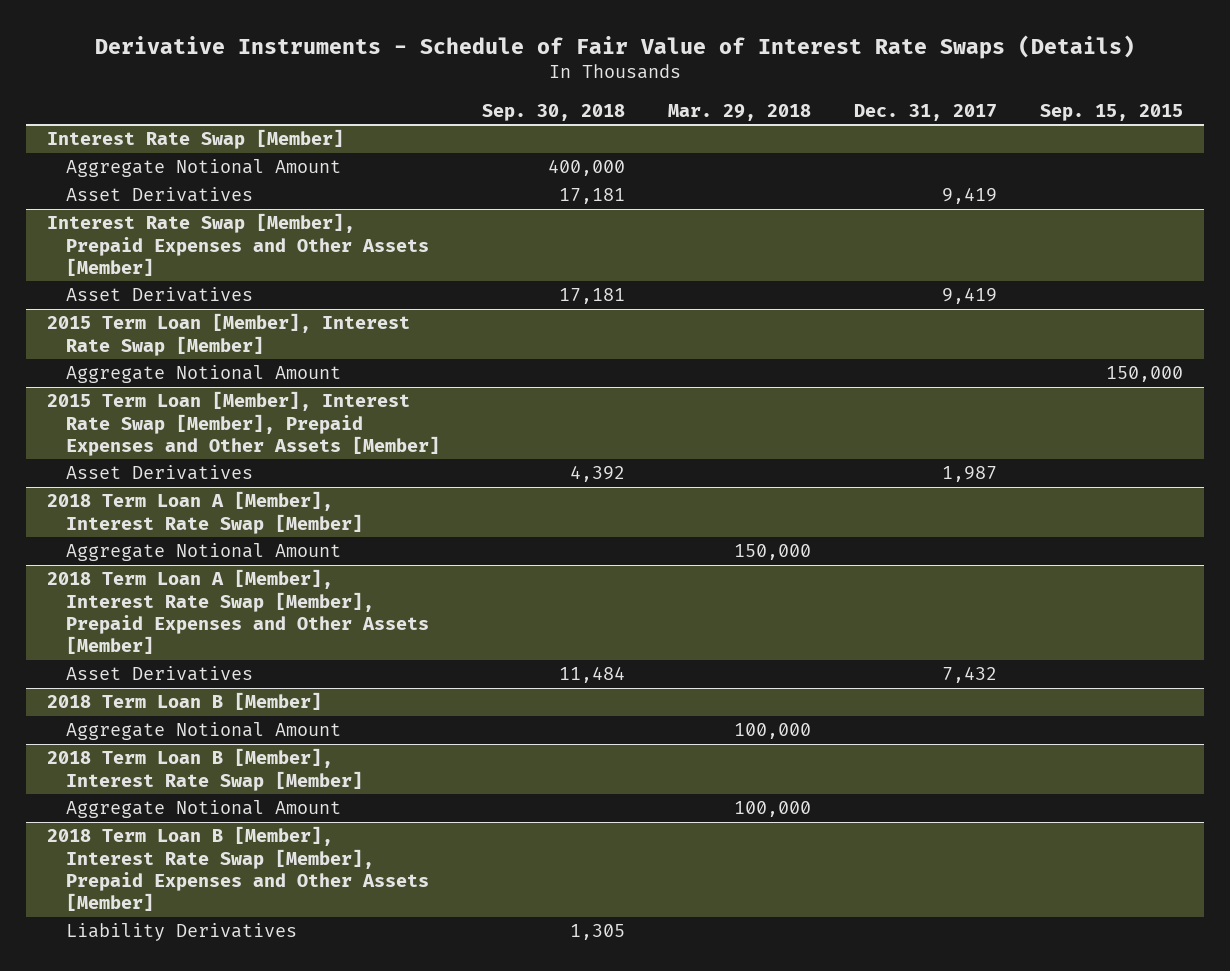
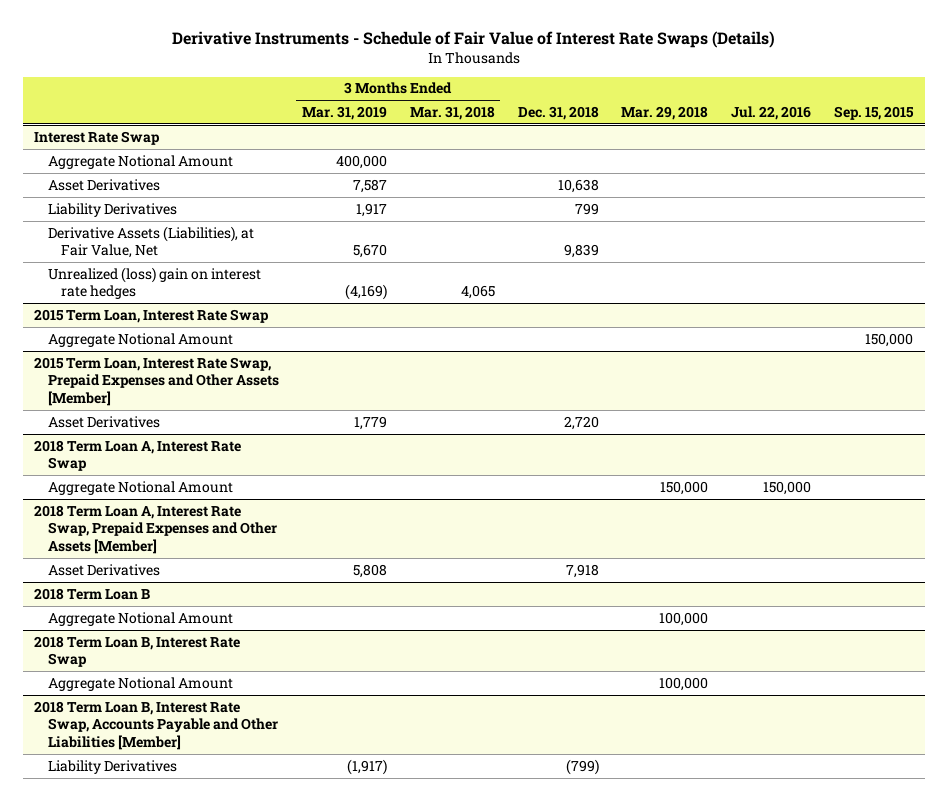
- | Sep. 30, 2018 | Mar. 29, 2018 | Dec. 31, 2017 | Sep. 15, 2015
+ | 3 Months Ended Mar. 31, 2019 | 3 Months Ended Mar. 31, 2018 | Dec. 31, 2018 | Mar. 29, 2018 | Jul. 22, 2016 | Sep. 15, 2015
- Interest Rate Swap [Member]
+ Interest Rate Swap
- Interest Rate Swap [Member], Prepaid Expenses and Other Assets [Member]
- Asset Derivatives | 17,181 | | 9,419 |
- 2015 Term Loan [Member], Interest Rate Swap [Member]
+ Liability Derivatives | 1,917 | | 799 | | |
+ Derivative Assets (Liabilities), at Fair Value, Net | 5,670 | | 9,839 | | |
+ Unrealized (loss) gain on interest rate hedges | (4,169) | 4,065 | | | |
+ 2015 Term Loan, Interest Rate Swap
- 2015 Term Loan [Member], Interest Rate Swap [Member], Prepaid Expenses and Other Assets [Member]
+ 2015 Term Loan, Interest Rate Swap, Prepaid Expenses and Other Assets [Member]
- 2018 Term Loan A [Member], Interest Rate Swap [Member]
+ 2018 Term Loan A, Interest Rate Swap
- 2018 Term Loan A [Member], Interest Rate Swap [Member], Prepaid Expenses and Other Assets [Member]
+ 2018 Term Loan A, Interest Rate Swap, Prepaid Expenses and Other Assets [Member]
- 2018 Term Loan B [Member]
+ 2018 Term Loan B
- 2018 Term Loan B [Member], Interest Rate Swap [Member]
+ 2018 Term Loan B, Interest Rate Swap
- 2018 Term Loan B [Member], Interest Rate Swap [Member], Prepaid Expenses and Other Assets [Member]
+ 2018 Term Loan B, Interest Rate Swap, Accounts Payable and Other Liabilities [Member]

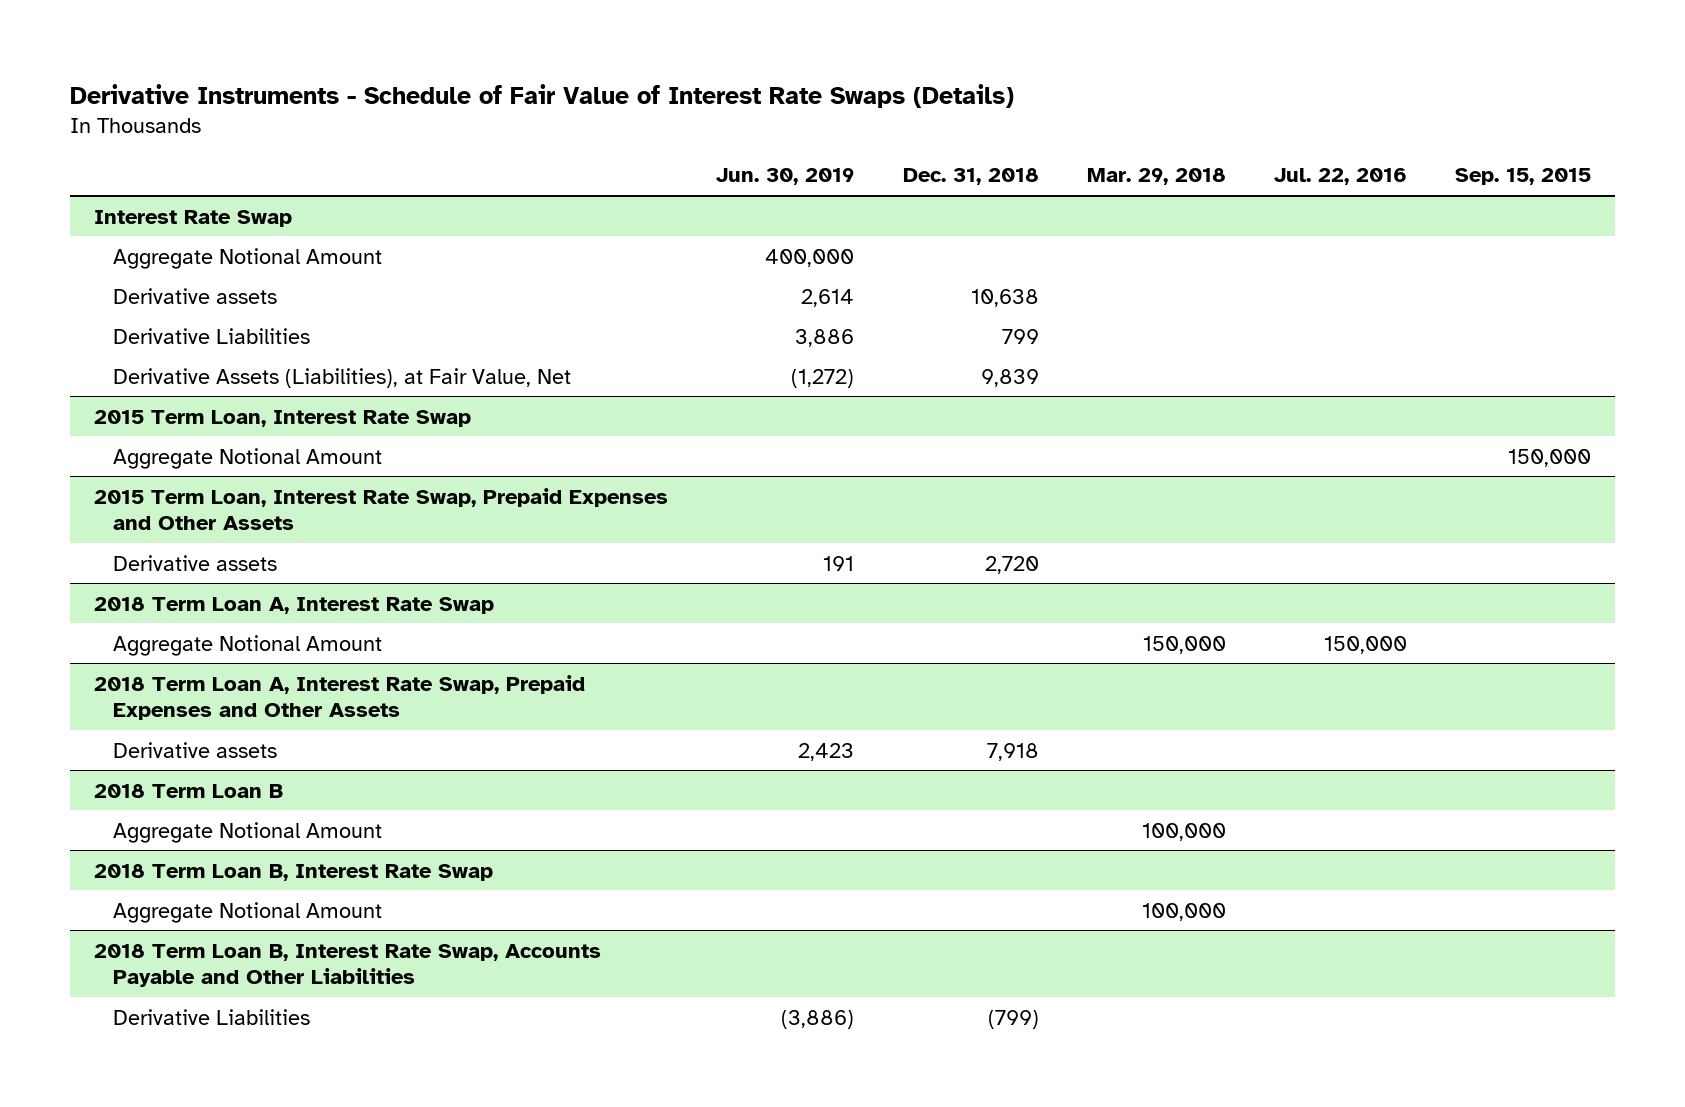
- | 3 Months Ended Mar. 31, 2019 | 3 Months Ended Mar. 31, 2018 | Dec. 31, 2018 | Mar. 29, 2018 | Jul. 22, 2016 | Sep. 15, 2015
+ | Jun. 30, 2019 | Dec. 31, 2018 | Mar. 29, 2018 | Jul. 22, 2016 | Sep. 15, 2015
@ Interest Rate Swap
- Asset Derivatives | 7,587 | | 10,638 | | |
- Liability Derivatives | 1,917 | | 799 | | |
+ Derivative assets | 2,614 | 10,638 | | |
+ Derivative Liabilities | 3,886 | 799 | | |
- Unrealized (loss) gain on interest rate hedges | (4,169) | 4,065 | | | |
- 2015 Term Loan, Interest Rate Swap, Prepaid Expenses and Other Assets [Member]
- Asset Derivatives | 1,779 | | 2,720 | | |
+ 2015 Term Loan, Interest Rate Swap, Prepaid Expenses and Other Assets
+ Derivative assets | 191 | 2,720 | | |
- 2018 Term Loan A, Interest Rate Swap, Prepaid Expenses and Other Assets [Member]
- Asset Derivatives | 5,808 | | 7,918 | | |
+ 2018 Term Loan A, Interest Rate Swap, Prepaid Expenses and Other Assets
+ Derivative assets | 2,423 | 7,918 | | |
- 2018 Term Loan B, Interest Rate Swap, Accounts Payable and Other Liabilities [Member]
- Liability Derivatives | (1,917) | | (799) | | |
+ 2018 Term Loan B, Interest Rate Swap, Accounts Payable and Other Liabilities
+ Derivative Liabilities | (3,886) | (799) | | |

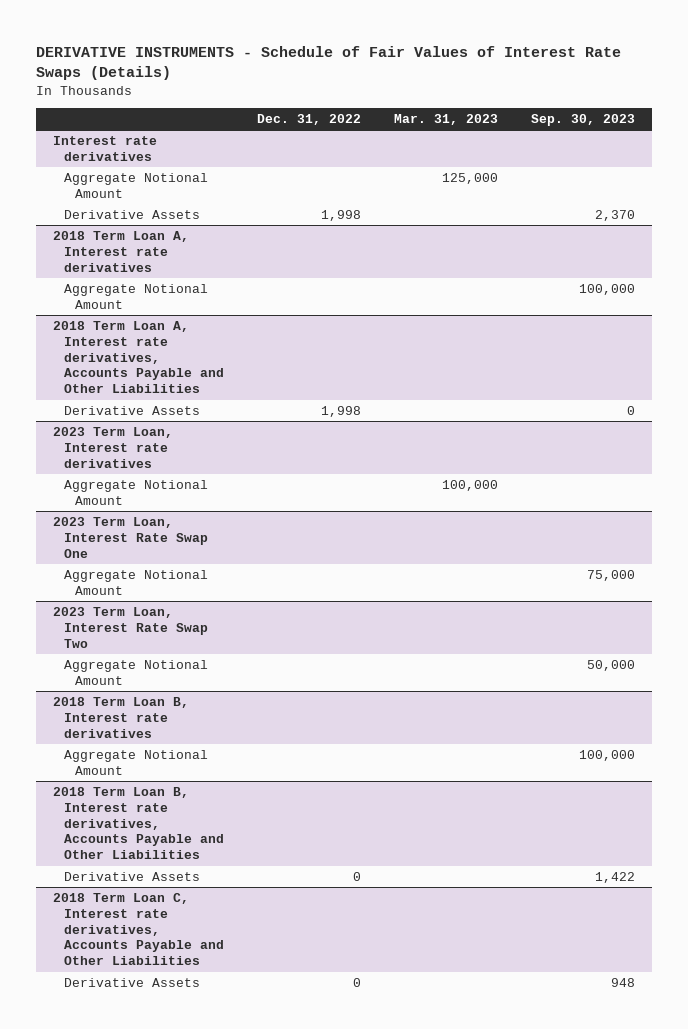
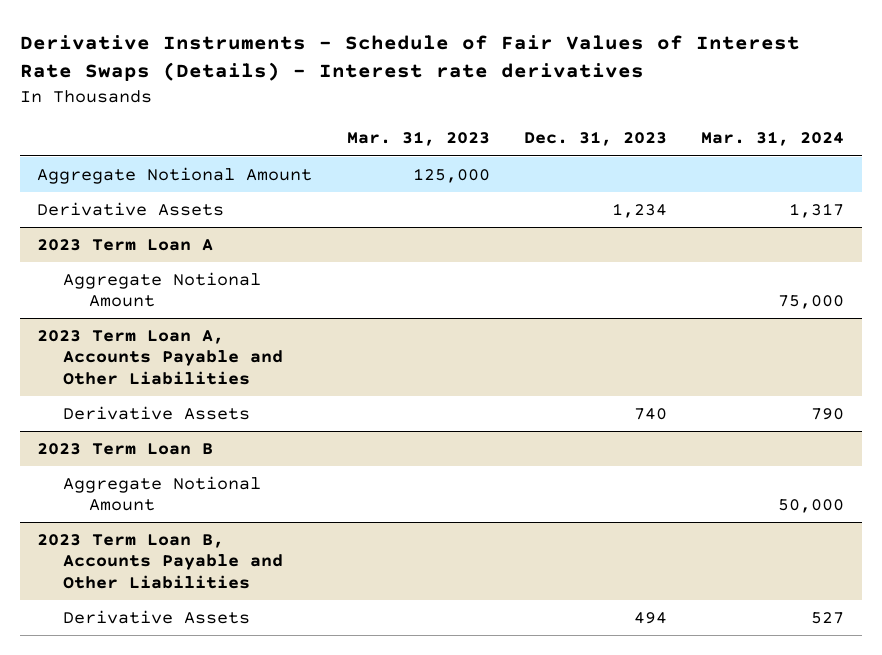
- DERIVATIVE INSTRUMENTS - Schedule of Fair Values of Interest Rate Swaps (Details)
+ Derivative Instruments - Schedule of Fair Values of Interest Rate Swaps (Details) - Interest rate derivatives
- | Dec. 31, 2022 | Mar. 31, 2023 | Sep. 30, 2023
+ | Mar. 31, 2023 | Dec. 31, 2023 | Mar. 31, 2024
- Interest rate derivatives
- 2018 Term Loan A, Interest rate derivatives
- Aggregate Notional Amount | | | 100,000
- 2018 Term Loan A, Interest rate derivatives, Accounts Payable and Other Liabilities
+ 2023 Term Loan A
+ Aggregate Notional Amount | | | 75,000
+ 2023 Term Loan A, Accounts Payable and Other Liabilities
- 2023 Term Loan, Interest rate derivatives
- Aggregate Notional Amount | | 100,000 |
- 2023 Term Loan, Interest Rate Swap One
- Aggregate Notional Amount | | | 75,000
- 2023 Term Loan, Interest Rate Swap Two
- Aggregate Notional Amount | | | 50,000
- 2018 Term Loan B, Interest rate derivatives
- Aggregate Notional Amount | | | 100,000
- 2018 Term Loan B, Interest rate derivatives, Accounts Payable and Other Liabilities
+ 2023 Term Loan B
+ Aggregate Notional Amount | | | 50,000
+ 2023 Term Loan B, Accounts Payable and Other Liabilities
- 2018 Term Loan C, Interest rate derivatives, Accounts Payable and Other Liabilities
- Derivative Assets | 0 | | 948

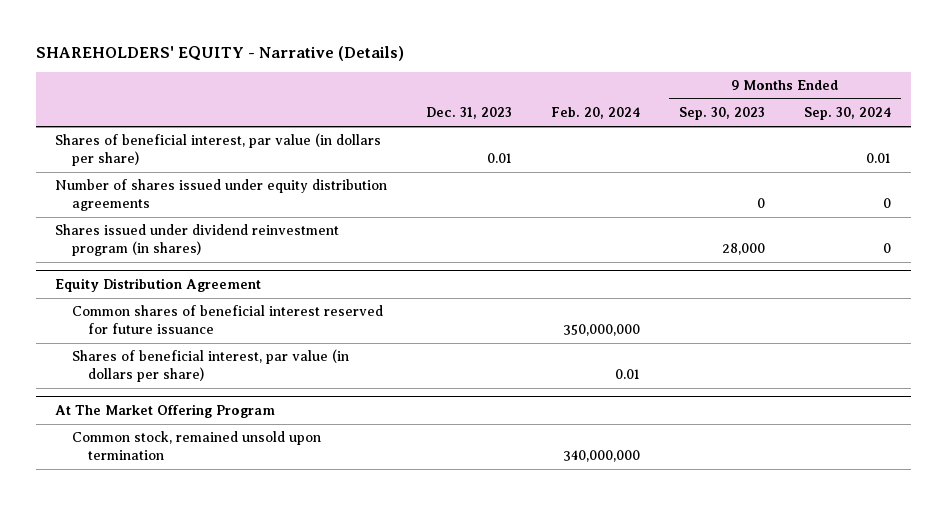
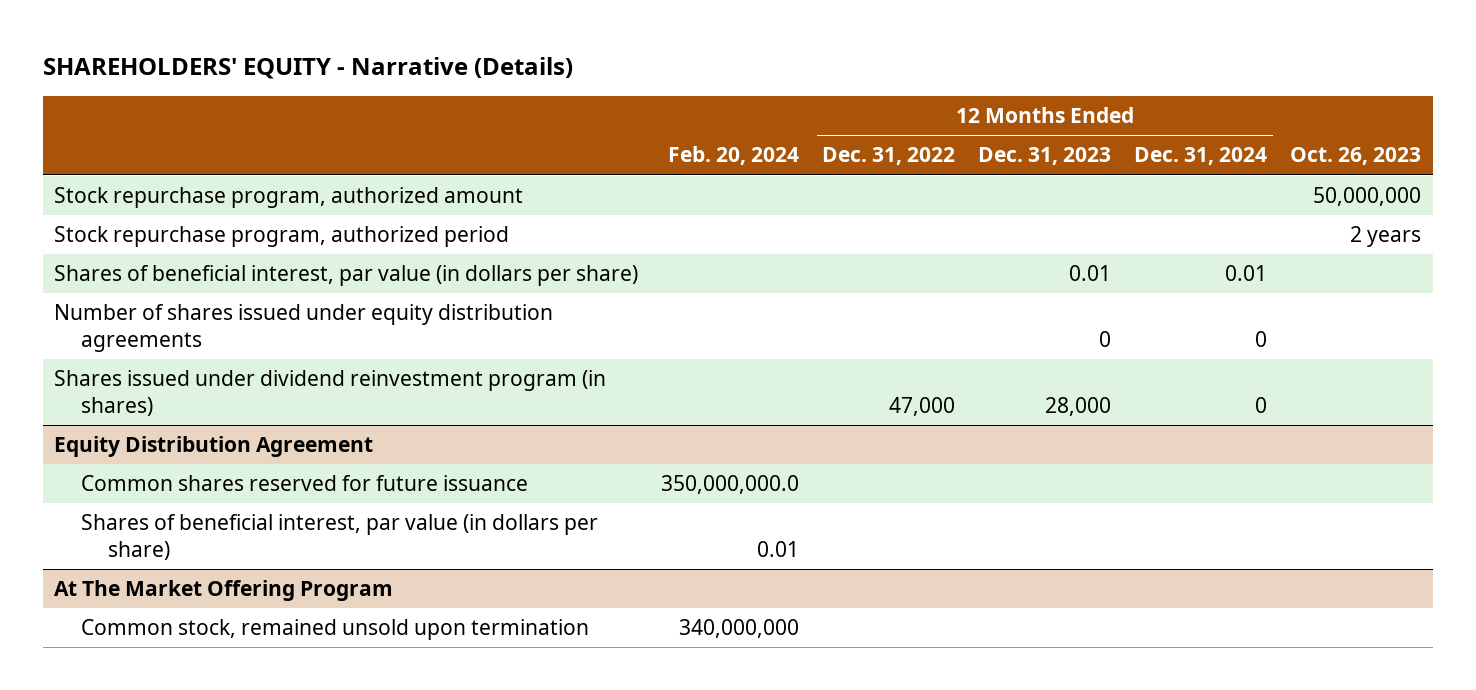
- | Dec. 31, 2023 | Feb. 20, 2024 | 9 Months Ended Sep. 30, 2023 | 9 Months Ended Sep. 30, 2024
+ | Feb. 20, 2024 | 12 Months Ended Dec. 31, 2022 | 12 Months Ended Dec. 31, 2023 | 12 Months Ended Dec. 31, 2024 | Oct. 26, 2023
+ Stock repurchase program, authorized amount | | | | | 50,000,000
+ Stock repurchase program, authorized period | | | | | 2 years
@ Equity Distribution Agreement
- Common shares of beneficial interest reserved for future issuance | | 350,000,000 | |
+ Common shares reserved for future issuance | 350,000,000.0 | | | |

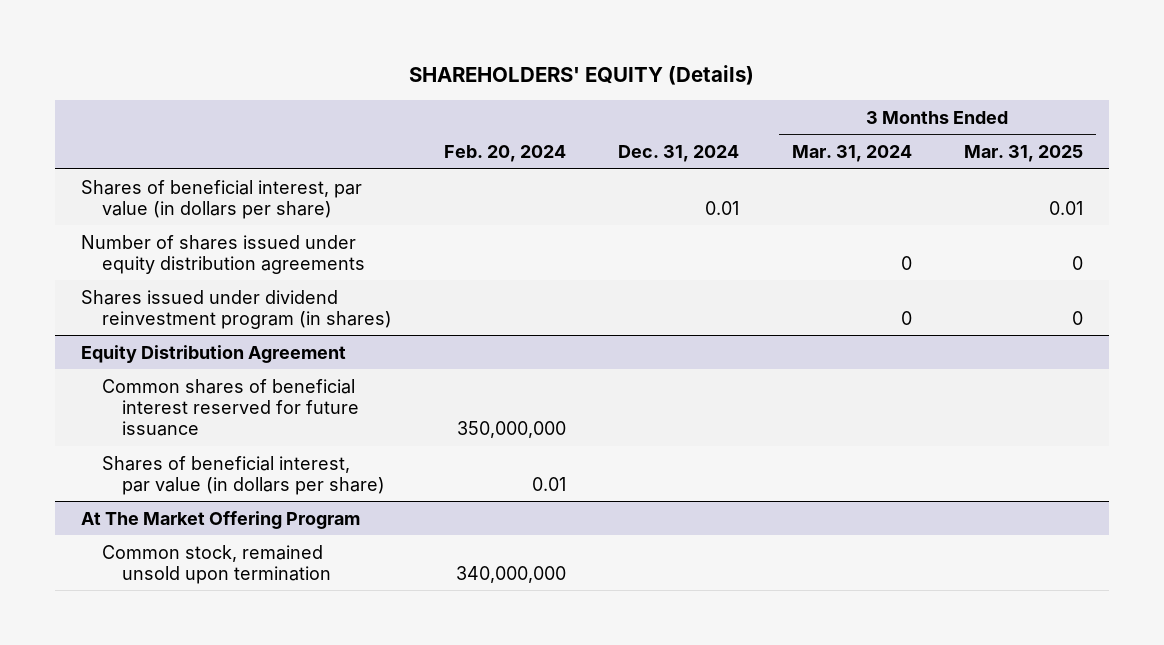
- SHAREHOLDERS' EQUITY - Narrative (Details)
+ SHAREHOLDERS' EQUITY (Details)
- | Feb. 20, 2024 | 12 Months Ended Dec. 31, 2022 | 12 Months Ended Dec. 31, 2023 | 12 Months Ended Dec. 31, 2024 | Oct. 26, 2023
+ | Feb. 20, 2024 | Dec. 31, 2024 | 3 Months Ended Mar. 31, 2024 | 3 Months Ended Mar. 31, 2025
- Stock repurchase program, authorized amount | | | | | 50,000,000
- Stock repurchase program, authorized period | | | | | 2 years
@ Equity Distribution Agreement
- Common shares reserved for future issuance | 350,000,000.0 | | | |
+ Common shares of beneficial interest reserved for future issuance | 350,000,000 | | |

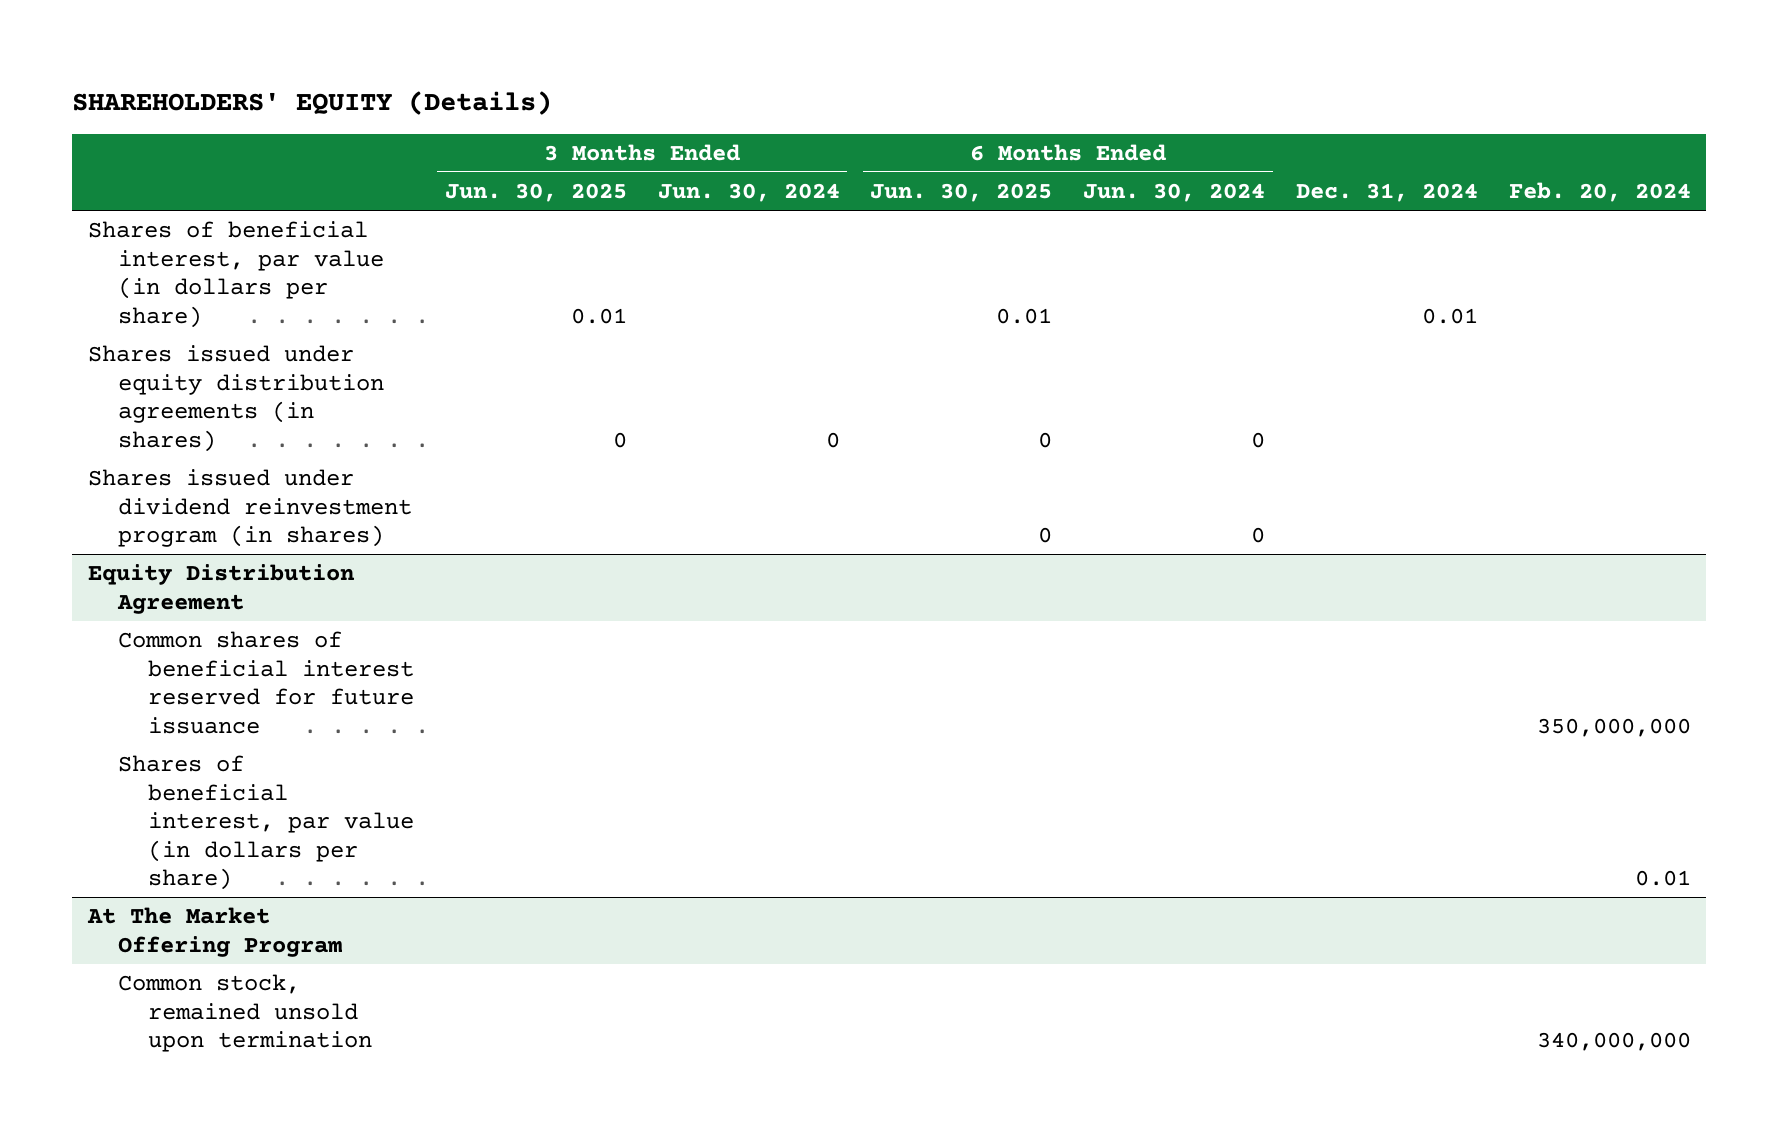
- | Feb. 20, 2024 | Dec. 31, 2024 | 3 Months Ended Mar. 31, 2024 | 3 Months Ended Mar. 31, 2025
+ | 3 Months Ended Jun. 30, 2025 | 3 Months Ended Jun. 30, 2024 | 6 Months Ended Jun. 30, 2025 | 6 Months Ended Jun. 30, 2024 | Dec. 31, 2024 | Feb. 20, 2024
- Number of shares issued under equity distribution agreements | | | 0 | 0
+ Shares issued under equity distribution agreements (in shares) | 0 | 0 | 0 | 0 | |

